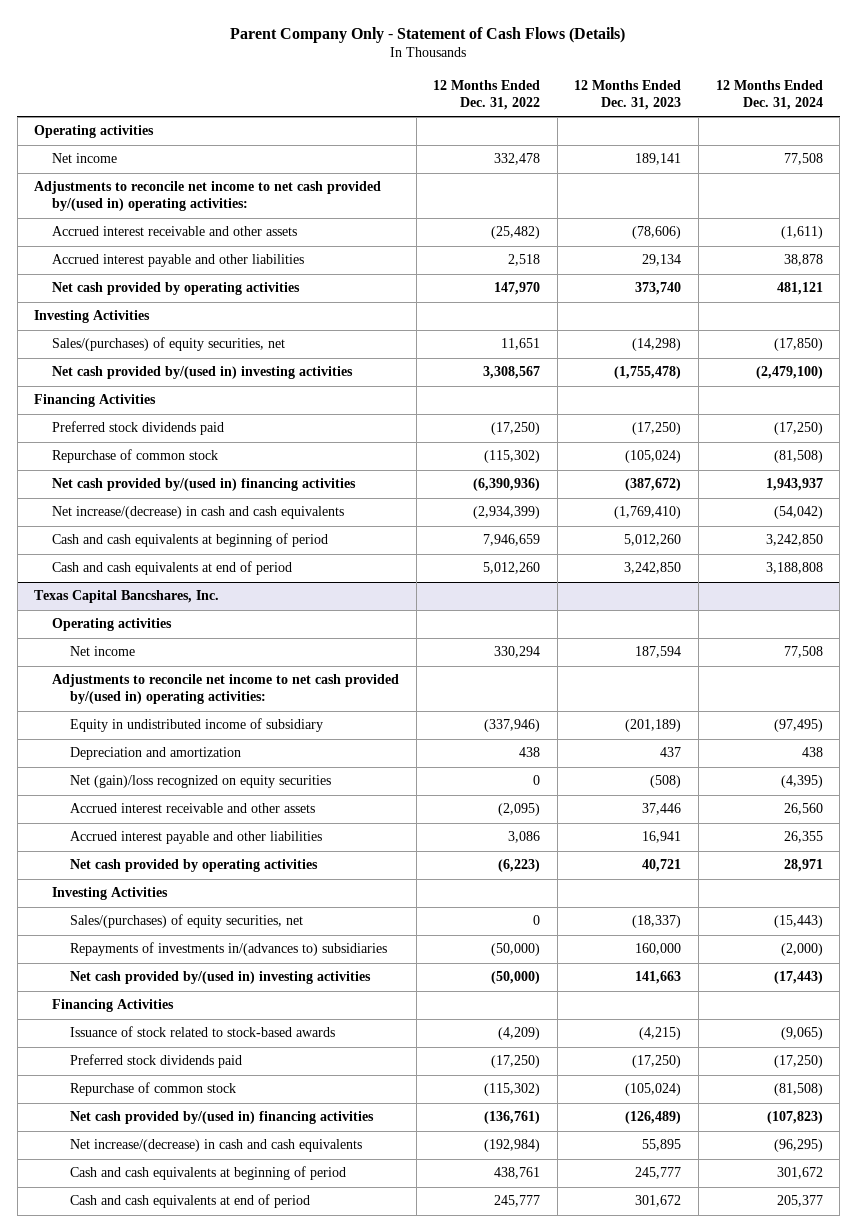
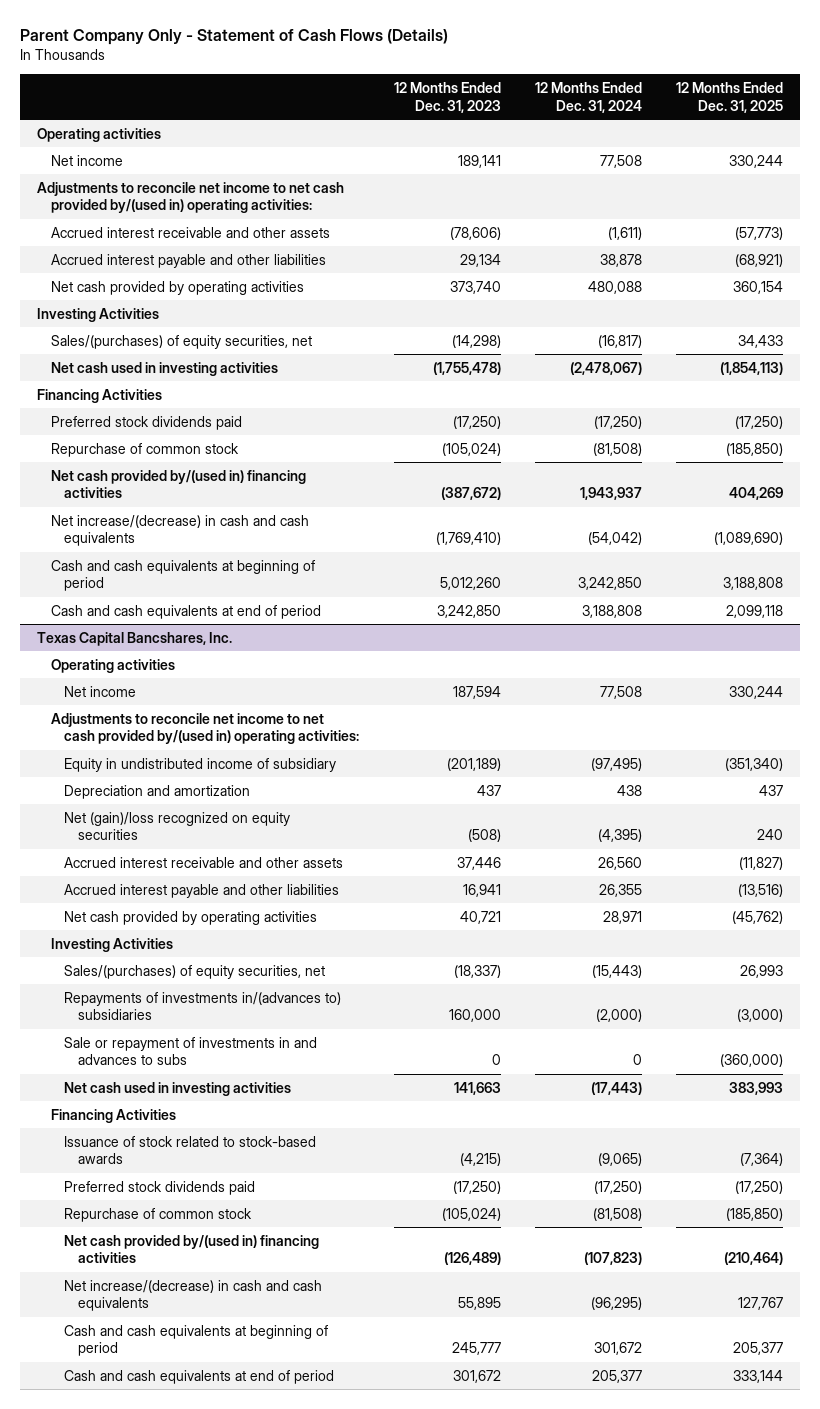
- | 12 Months Ended Dec. 31, 2022 | 12 Months Ended Dec. 31, 2023 | 12 Months Ended Dec. 31, 2024
+ | 12 Months Ended Dec. 31, 2023 | 12 Months Ended Dec. 31, 2024 | 12 Months Ended Dec. 31, 2025
- Net cash provided by operating activities | 147,970 | 373,740 | 481,121
+ Net cash provided by operating activities | 373,740 | 480,088 | 360,154
- Sales/(purchases) of equity securities, net | 11,651 | (14,298) | (17,850)
- Net cash provided by/(used in) investing activities | 3,308,567 | (1,755,478) | (2,479,100)
+ Sales/(purchases) of equity securities, net | (14,298) | (16,817) | 34,433
+ Net cash used in investing activities | (1,755,478) | (2,478,067) | (1,854,113)
@ Texas Capital Bancshares, Inc.
- Net cash provided by/(used in) investing activities | (50,000) | 141,663 | (17,443)
+ Sale or repayment of investments in and advances to subs | 0 | 0 | (360,000)
+ Net cash used in investing activities | 141,663 | (17,443) | 383,993

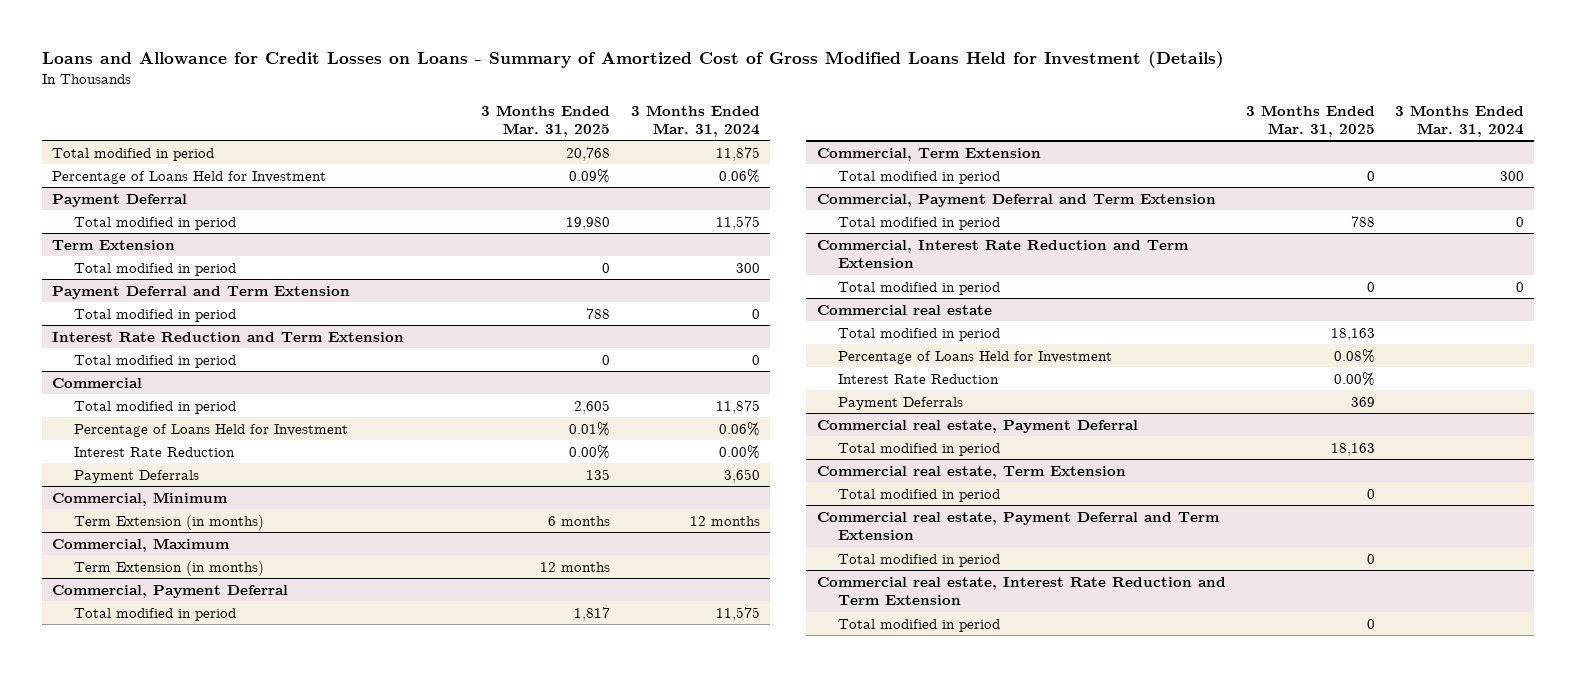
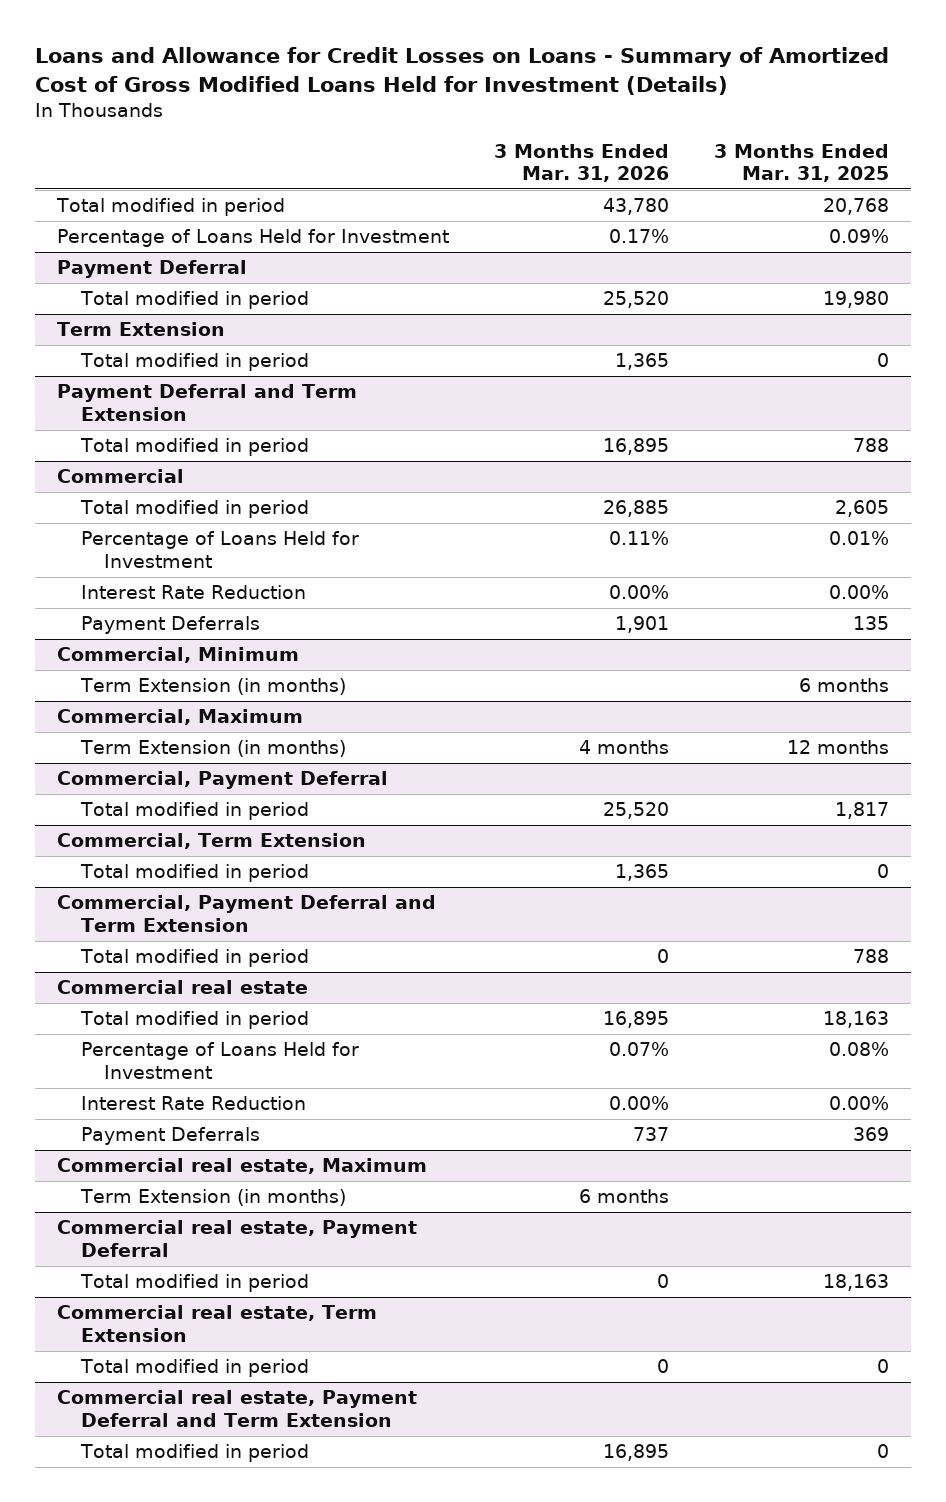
- | 3 Months Ended Mar. 31, 2025 | 3 Months Ended Mar. 31, 2024
+ | 3 Months Ended Mar. 31, 2026 | 3 Months Ended Mar. 31, 2025
- Interest Rate Reduction and Term Extension
- Total modified in period | 0 | 0
- Commercial, Interest Rate Reduction and Term Extension
- Total modified in period | 0 | 0
+ Commercial real estate, Maximum
+ Term Extension (in months) | 6 months |
- Commercial real estate, Interest Rate Reduction and Term Extension
- Total modified in period | 0 |

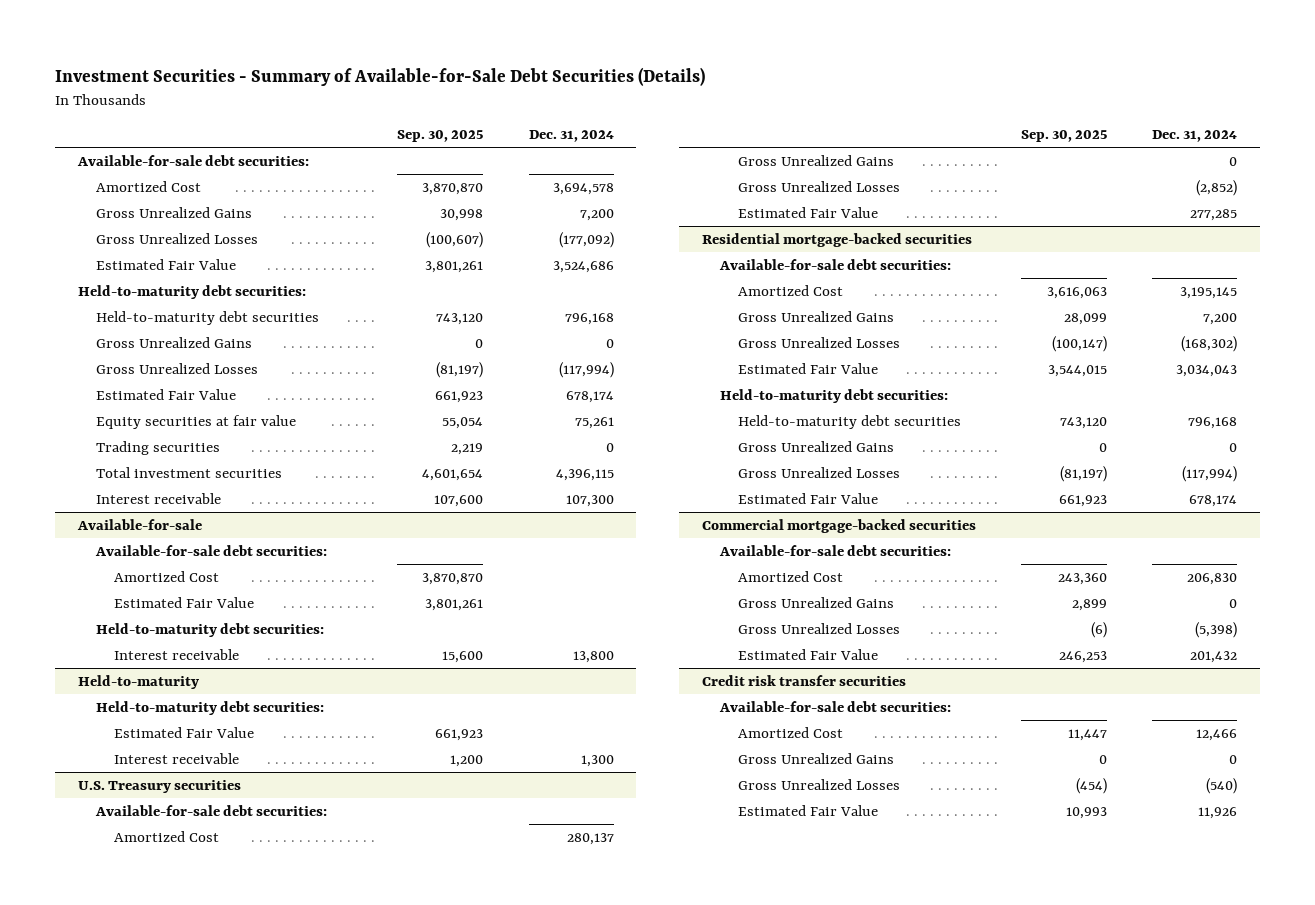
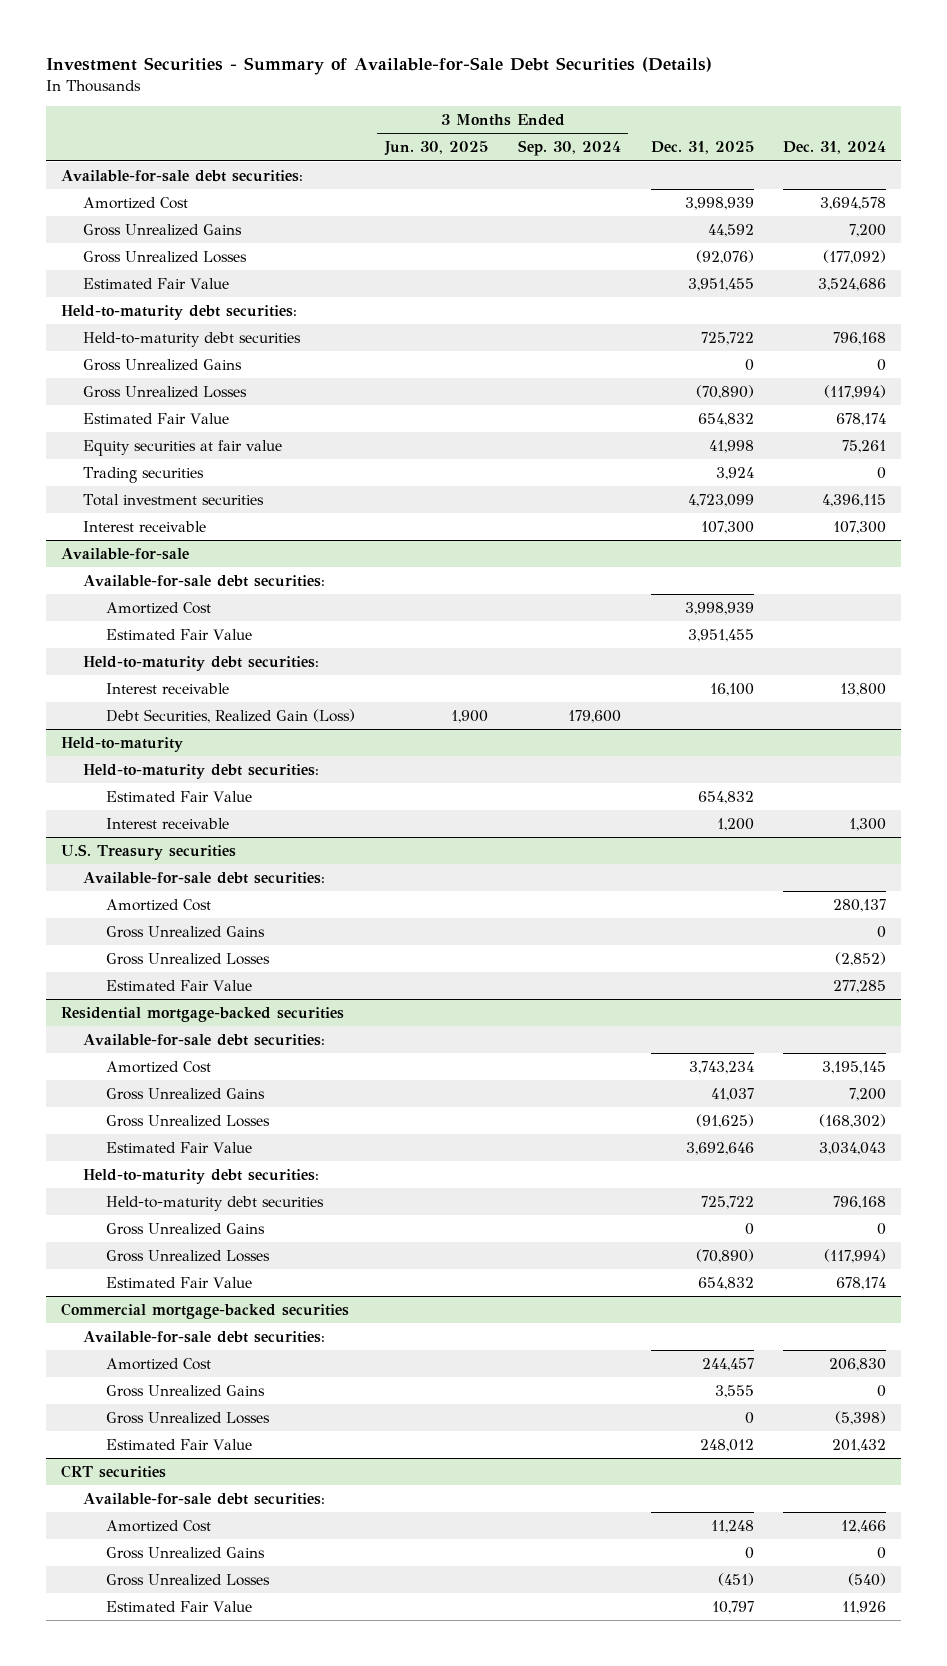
- | Sep. 30, 2025 | Dec. 31, 2024
+ | 3 Months Ended Jun. 30, 2025 | 3 Months Ended Sep. 30, 2024 | Dec. 31, 2025 | Dec. 31, 2024
@ Available-for-sale
+ Debt Securities, Realized Gain (Loss) | 1,900 | 179,600 | |
- Credit risk transfer securities
+ CRT securities

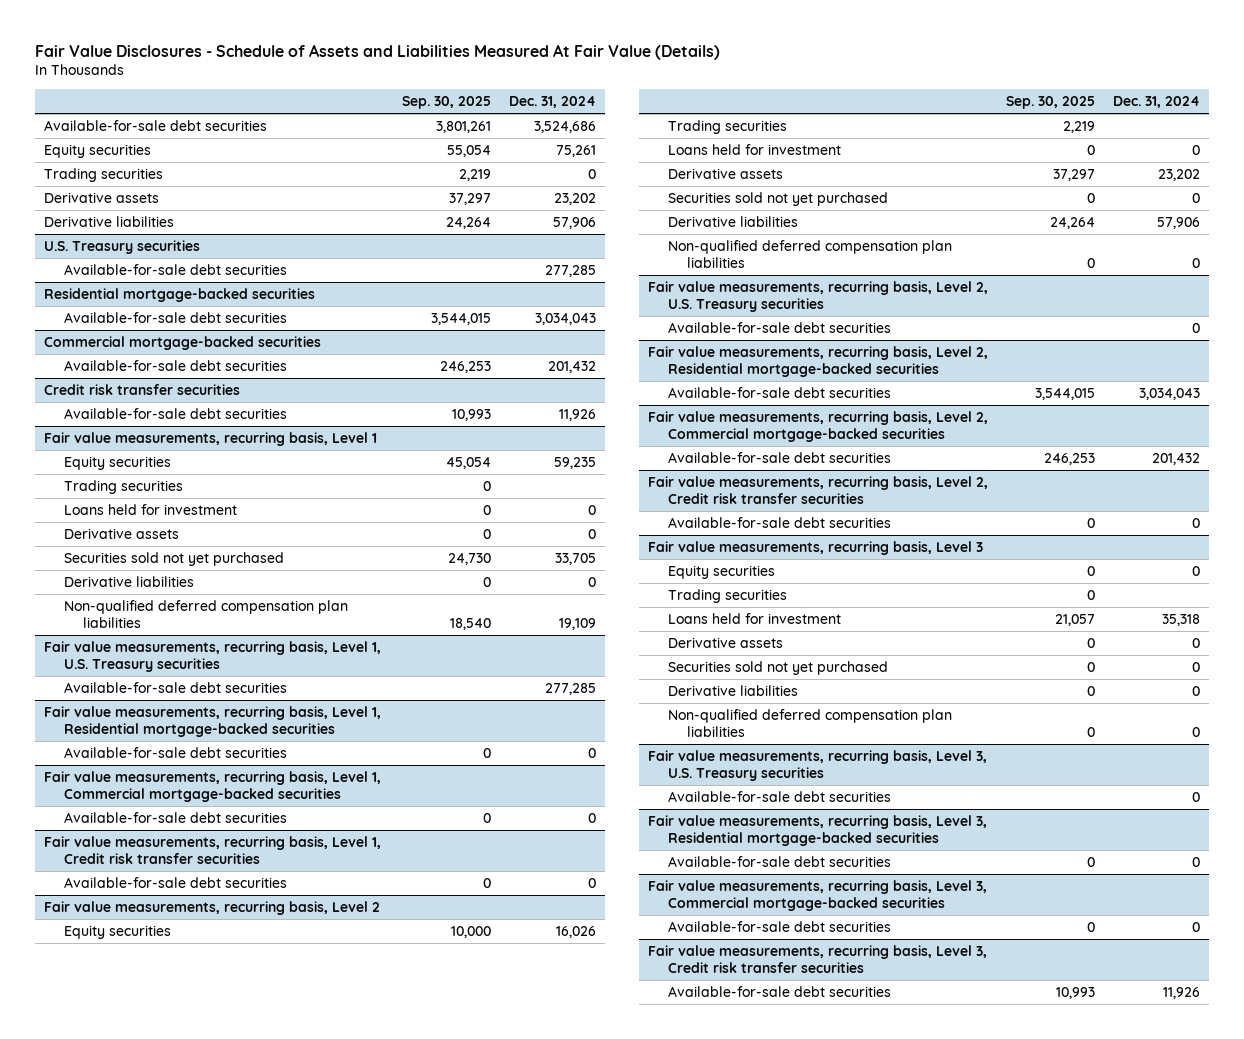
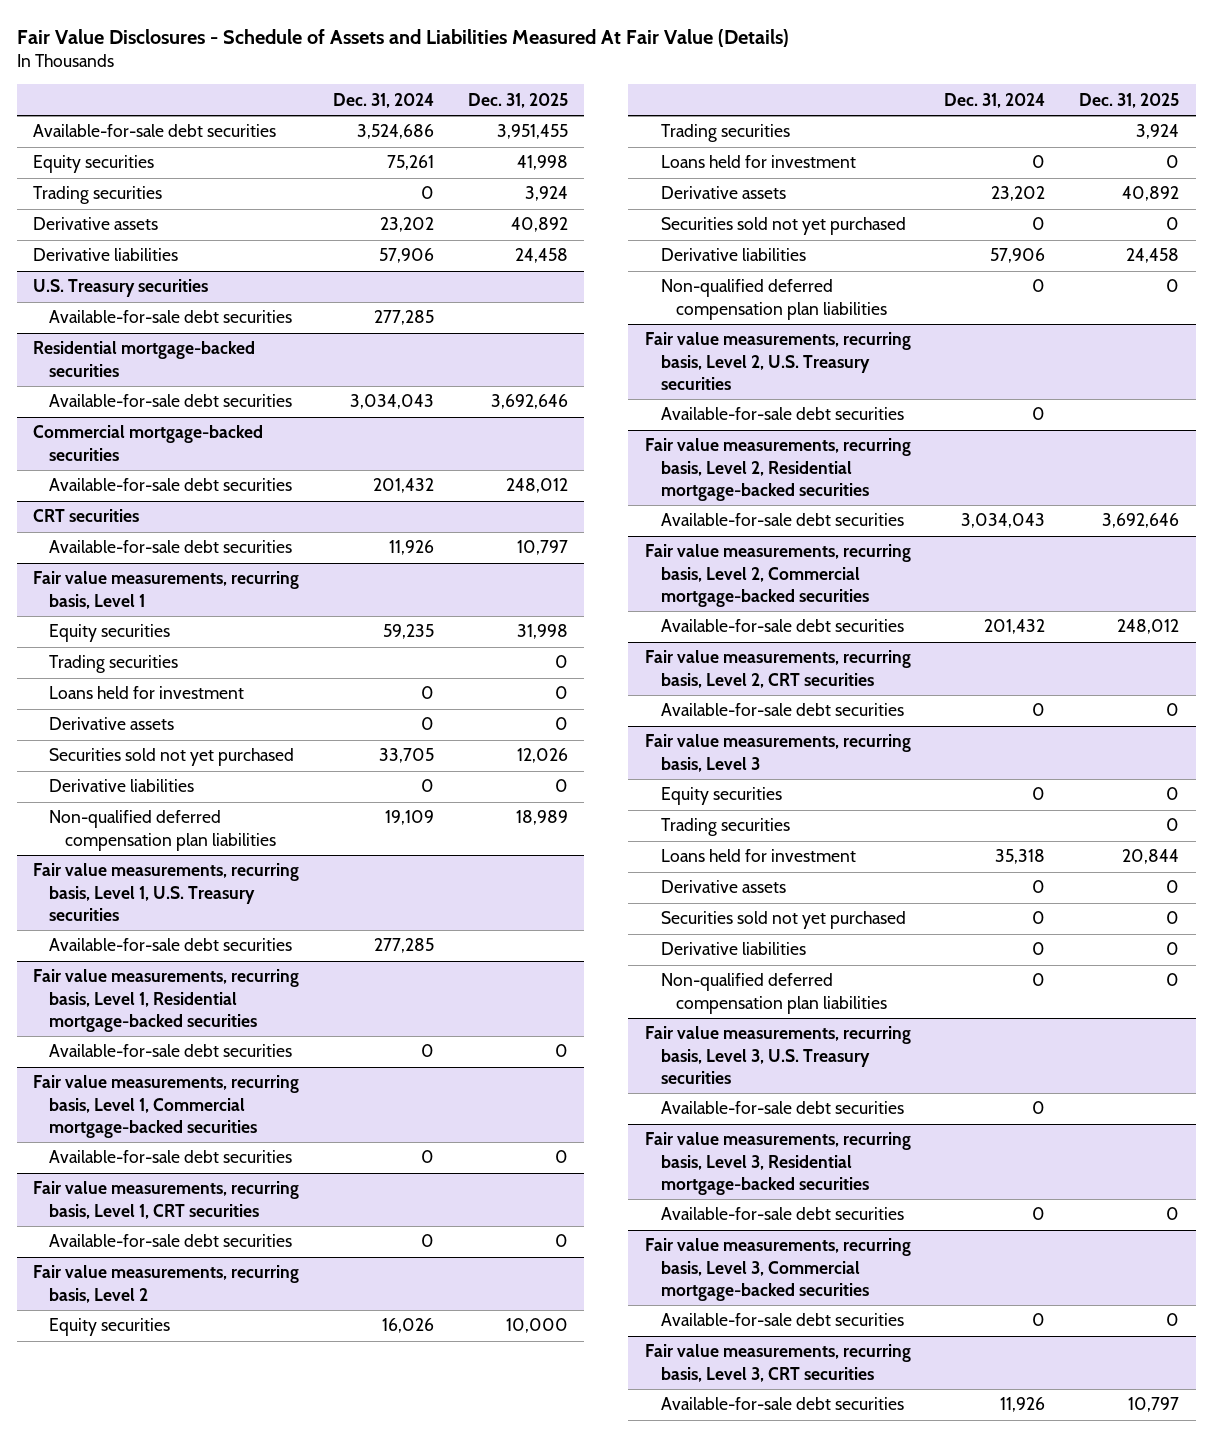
- | Sep. 30, 2025 | Dec. 31, 2024
+ | Dec. 31, 2024 | Dec. 31, 2025
- Credit risk transfer securities
+ CRT securities
- Fair value measurements, recurring basis, Level 1, Credit risk transfer securities
+ Fair value measurements, recurring basis, Level 1, CRT securities
- Fair value measurements, recurring basis, Level 2, Credit risk transfer securities
+ Fair value measurements, recurring basis, Level 2, CRT securities
- Fair value measurements, recurring basis, Level 3, Credit risk transfer securities
+ Fair value measurements, recurring basis, Level 3, CRT securities

